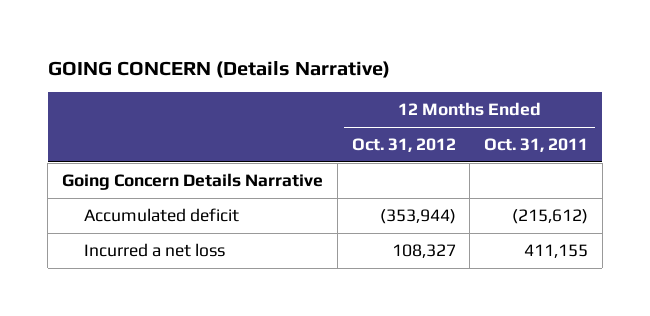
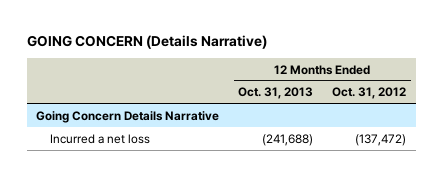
- | 12 Months Ended Oct. 31, 2012 | 12 Months Ended Oct. 31, 2011
+ | 12 Months Ended Oct. 31, 2013 | 12 Months Ended Oct. 31, 2012
- Accumulated deficit | (353,944) | (215,612)
- Incurred a net loss | 108,327 | 411,155
+ Incurred a net loss | (241,688) | (137,472)

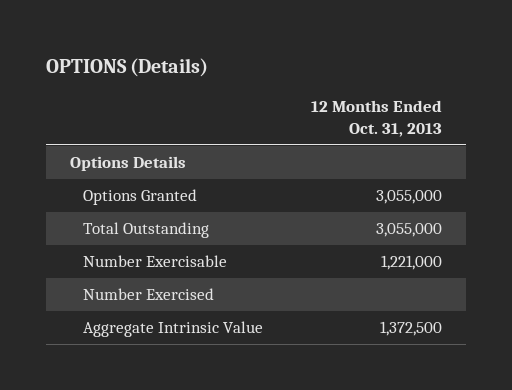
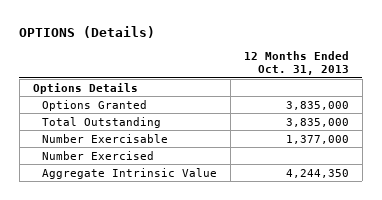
- Options Granted | 3,055,000
- Total Outstanding | 3,055,000
- Number Exercisable | 1,221,000
+ Options Granted | 3,835,000
+ Total Outstanding | 3,835,000
+ Number Exercisable | 1,377,000
- Aggregate Intrinsic Value | 1,372,500
+ Aggregate Intrinsic Value | 4,244,350

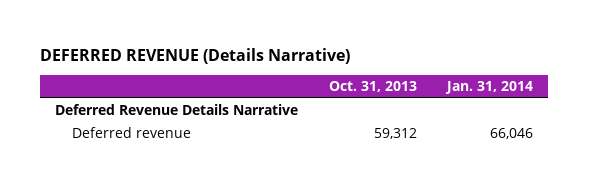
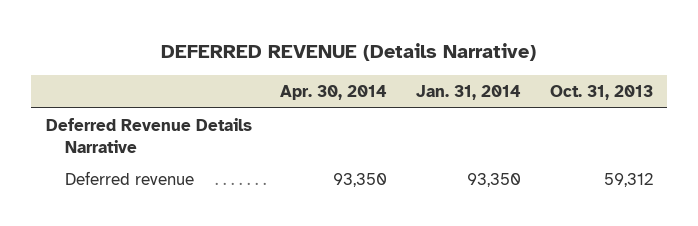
- | Oct. 31, 2013 | Jan. 31, 2014
+ | Apr. 30, 2014 | Jan. 31, 2014 | Oct. 31, 2013
- Deferred revenue | 59,312 | 66,046
+ Deferred revenue | 93,350 | 93,350 | 59,312

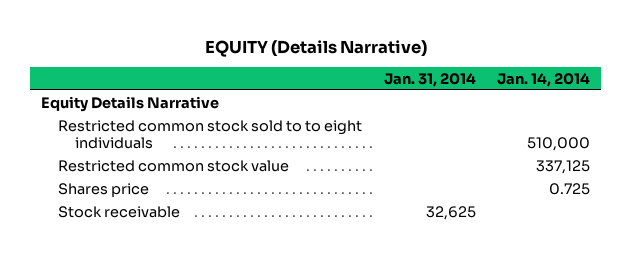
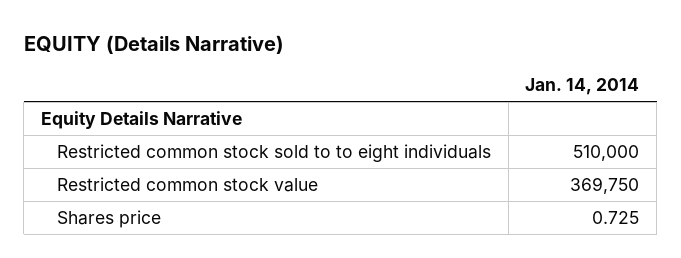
- | Jan. 31, 2014 | Jan. 14, 2014
+ | Jan. 14, 2014
- Restricted common stock value | | 337,125
+ Restricted common stock value | 369,750
- Stock receivable | 32,625 |

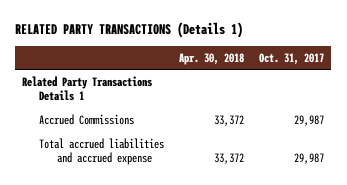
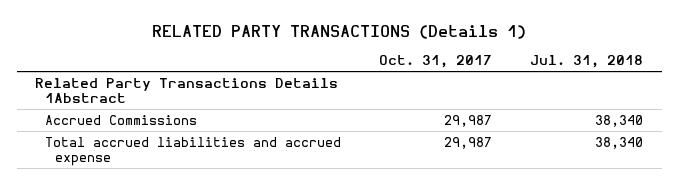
- | Apr. 30, 2018 | Oct. 31, 2017
+ | Oct. 31, 2017 | Jul. 31, 2018
- Related Party Transactions Details 1
+ Related Party Transactions Details 1Abstract

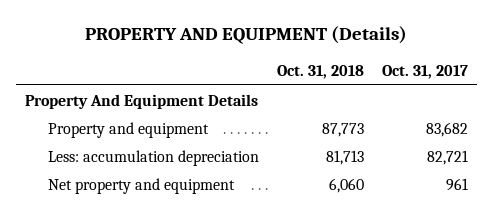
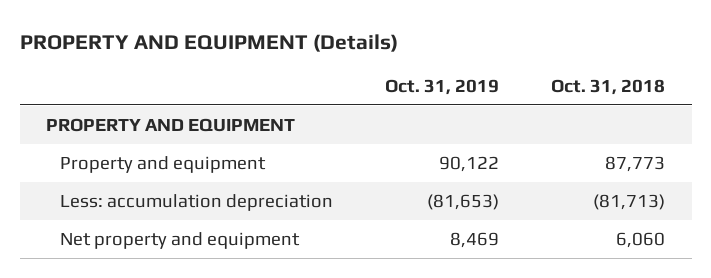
- | Oct. 31, 2018 | Oct. 31, 2017
+ | Oct. 31, 2019 | Oct. 31, 2018
- Property And Equipment Details
+ PROPERTY AND EQUIPMENT
- Less: accumulation depreciation | 81,713 | 82,721
+ Less: accumulation depreciation | (81,653) | (81,713)

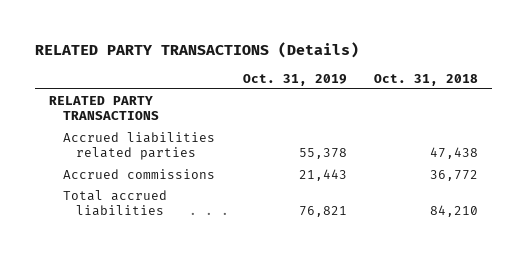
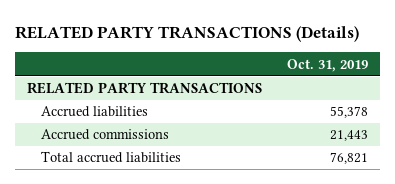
- | Oct. 31, 2019 | Oct. 31, 2018
+ | Oct. 31, 2019
- Accrued liabilities related parties | 55,378 | 47,438
+ Accrued liabilities | 55,378

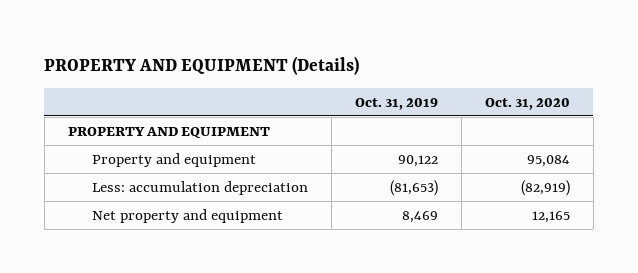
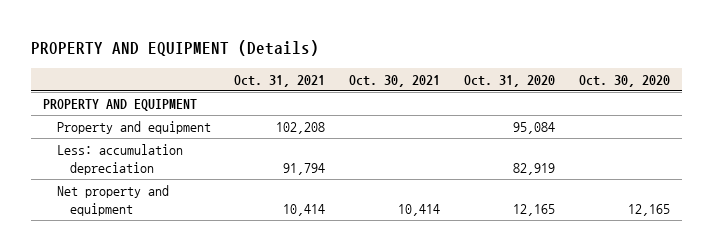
- | Oct. 31, 2019 | Oct. 31, 2020
+ | Oct. 31, 2021 | Oct. 30, 2021 | Oct. 31, 2020 | Oct. 30, 2020
- Less: accumulation depreciation | (81,653) | (82,919)
+ Less: accumulation depreciation | 91,794 | | 82,919 |

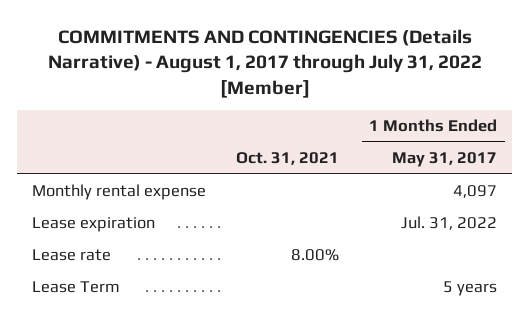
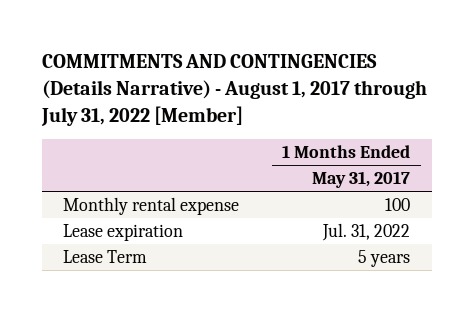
- | Oct. 31, 2021 | 1 Months Ended May 31, 2017
+ | 1 Months Ended May 31, 2017
- Monthly rental expense | | 4,097
+ Monthly rental expense | 100
- Lease rate | 8.00% |

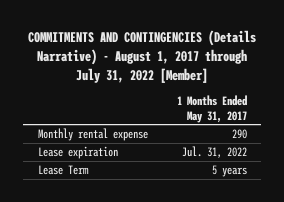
- Monthly rental expense | 100
+ Monthly rental expense | 290

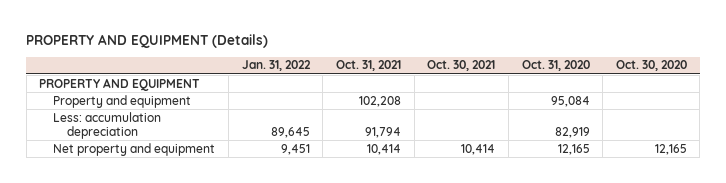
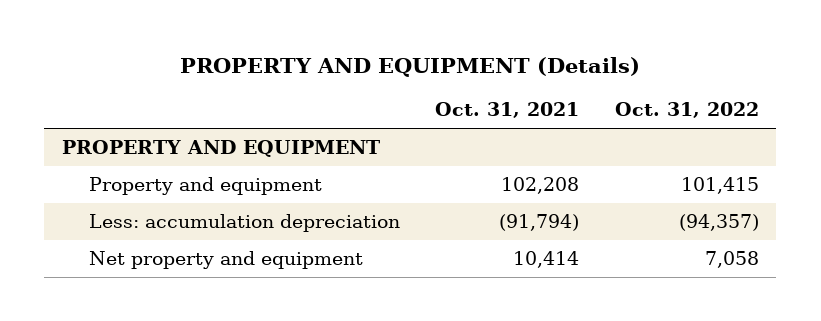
- | Jan. 31, 2022 | Oct. 31, 2021 | Oct. 30, 2021 | Oct. 31, 2020 | Oct. 30, 2020
+ | Oct. 31, 2021 | Oct. 31, 2022
- Less: accumulation depreciation | 89,645 | 91,794 | | 82,919 |
+ Less: accumulation depreciation | (91,794) | (94,357)

